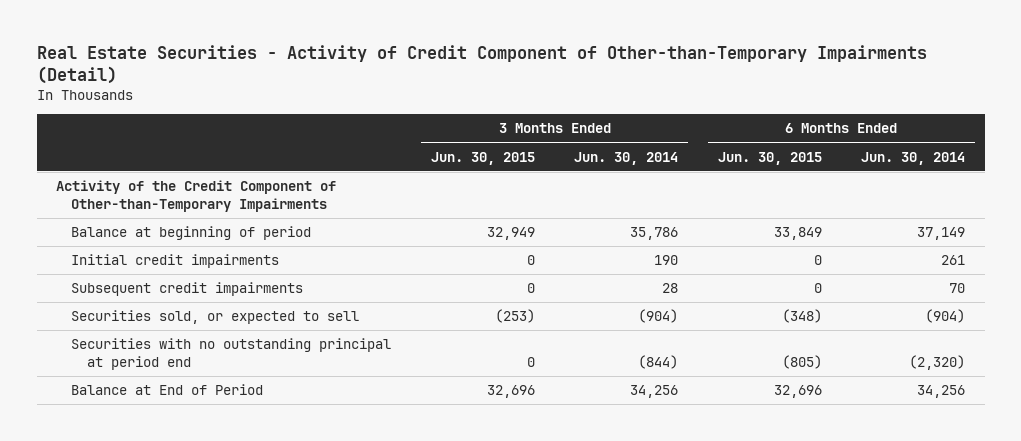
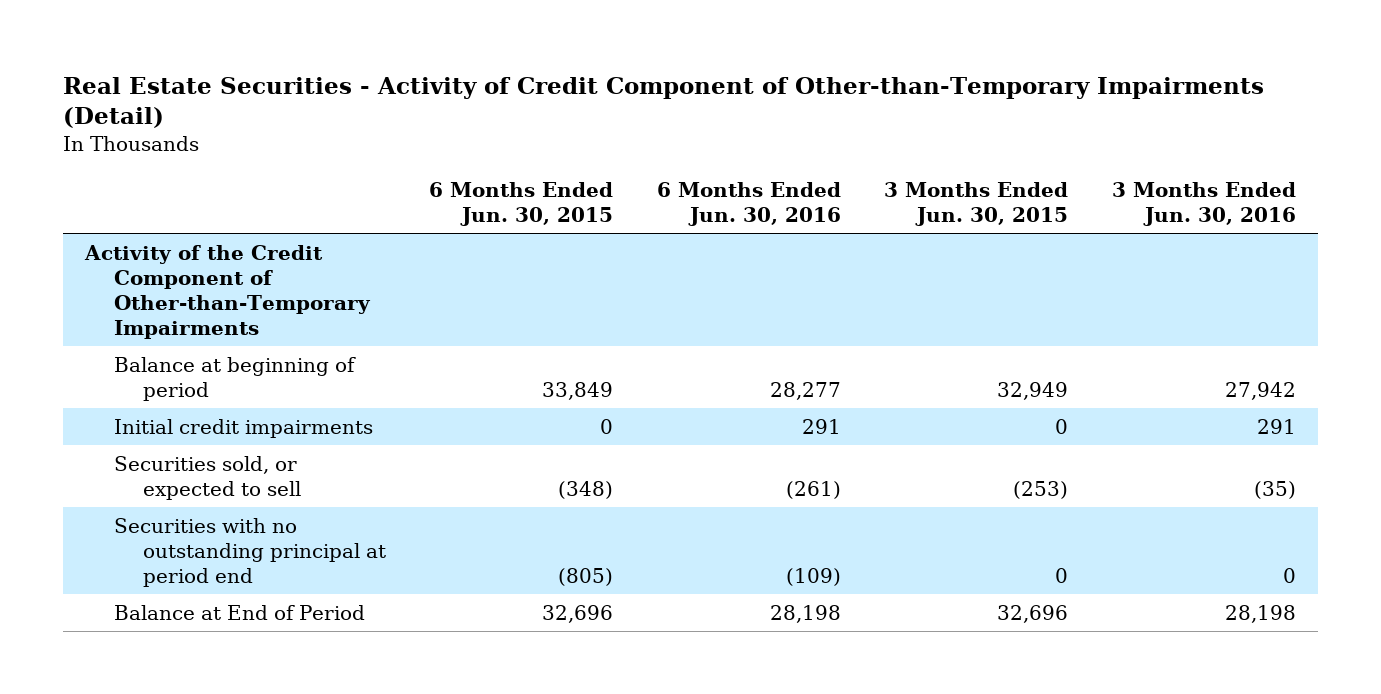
- | 3 Months Ended Jun. 30, 2015 | 3 Months Ended Jun. 30, 2014 | 6 Months Ended Jun. 30, 2015 | 6 Months Ended Jun. 30, 2014
+ | 6 Months Ended Jun. 30, 2015 | 6 Months Ended Jun. 30, 2016 | 3 Months Ended Jun. 30, 2015 | 3 Months Ended Jun. 30, 2016
- Subsequent credit impairments | 0 | 28 | 0 | 70

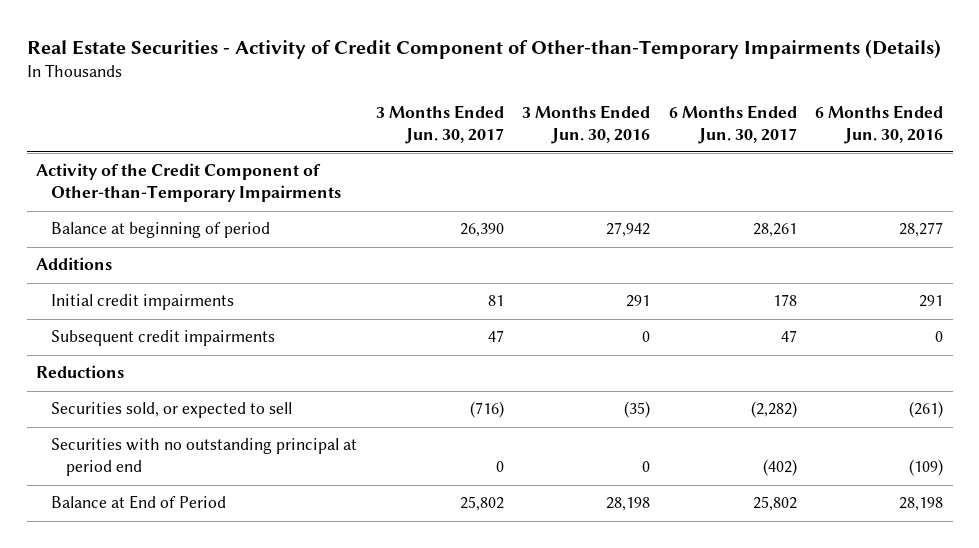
- Real Estate Securities - Activity of Credit Component of Other-than-Temporary Impairments (Detail)
+ Real Estate Securities - Activity of Credit Component of Other-than-Temporary Impairments (Details)
- | 6 Months Ended Jun. 30, 2015 | 6 Months Ended Jun. 30, 2016 | 3 Months Ended Jun. 30, 2015 | 3 Months Ended Jun. 30, 2016
+ | 3 Months Ended Jun. 30, 2017 | 3 Months Ended Jun. 30, 2016 | 6 Months Ended Jun. 30, 2017 | 6 Months Ended Jun. 30, 2016
+ Additions
+ Subsequent credit impairments | 47 | 0 | 47 | 0
+ Reductions

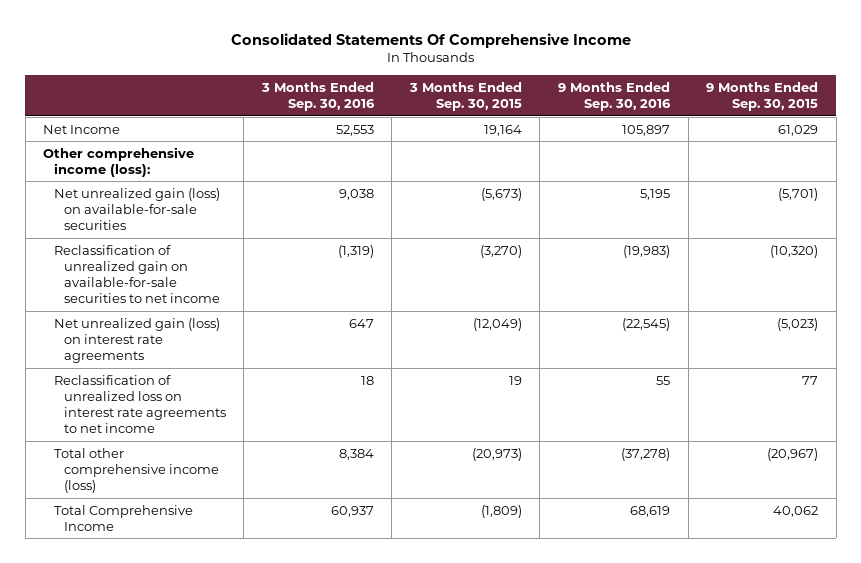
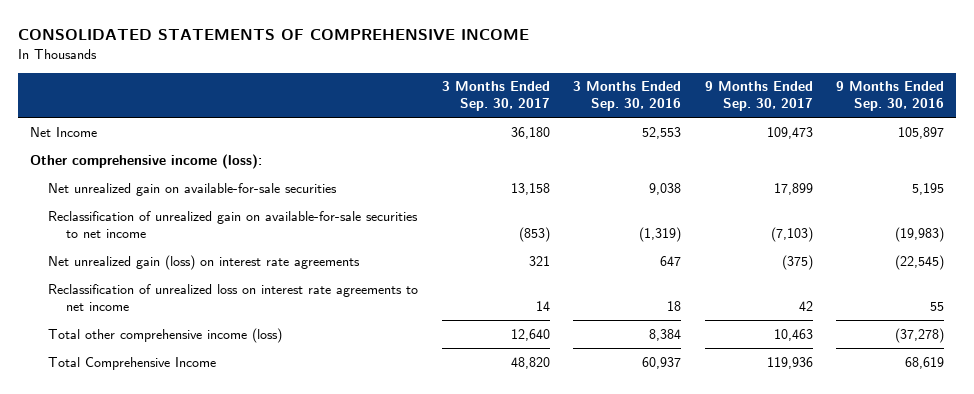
- Consolidated Statements Of Comprehensive Income
+ CONSOLIDATED STATEMENTS OF COMPREHENSIVE INCOME
- | 3 Months Ended Sep. 30, 2016 | 3 Months Ended Sep. 30, 2015 | 9 Months Ended Sep. 30, 2016 | 9 Months Ended Sep. 30, 2015
+ | 3 Months Ended Sep. 30, 2017 | 3 Months Ended Sep. 30, 2016 | 9 Months Ended Sep. 30, 2017 | 9 Months Ended Sep. 30, 2016
- Net unrealized gain (loss) on available-for-sale securities | 9,038 | (5,673) | 5,195 | (5,701)
+ Net unrealized gain on available-for-sale securities | 13,158 | 9,038 | 17,899 | 5,195

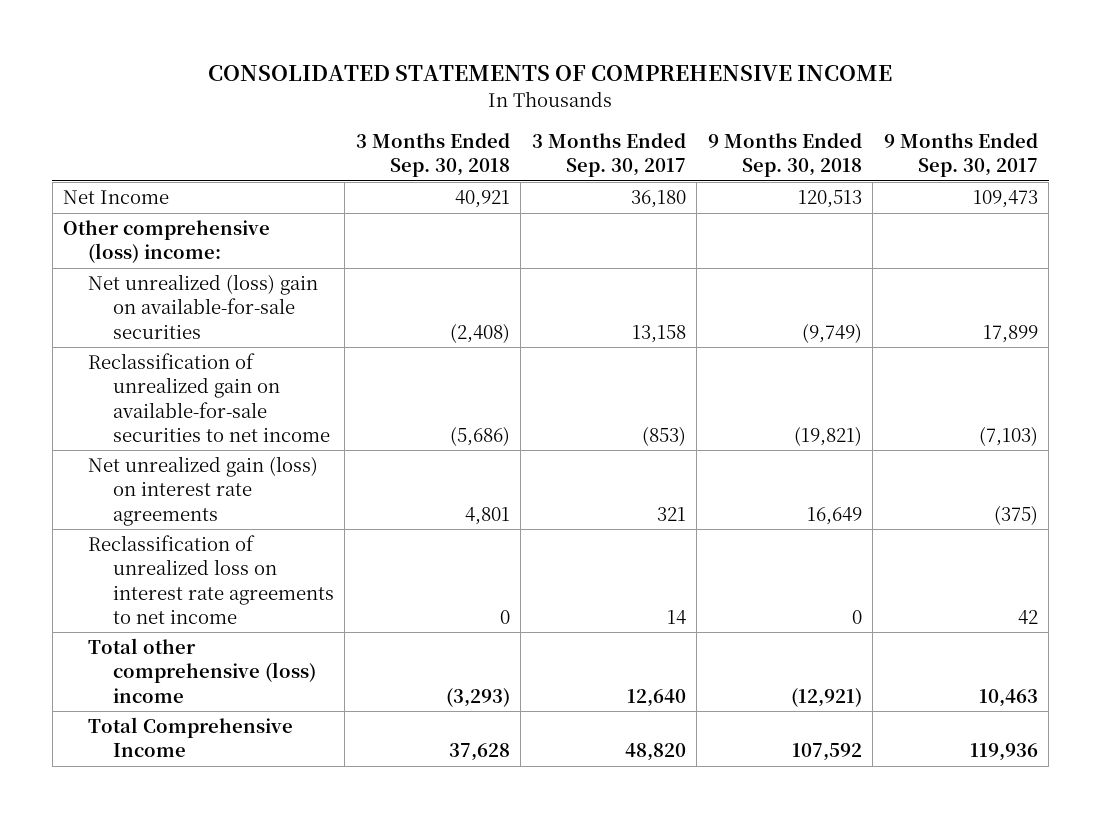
- | 3 Months Ended Sep. 30, 2017 | 3 Months Ended Sep. 30, 2016 | 9 Months Ended Sep. 30, 2017 | 9 Months Ended Sep. 30, 2016
+ | 3 Months Ended Sep. 30, 2018 | 3 Months Ended Sep. 30, 2017 | 9 Months Ended Sep. 30, 2018 | 9 Months Ended Sep. 30, 2017
- Other comprehensive income (loss):
- Net unrealized gain on available-for-sale securities | 13,158 | 9,038 | 17,899 | 5,195
+ Other comprehensive (loss) income:
+ Net unrealized (loss) gain on available-for-sale securities | (2,408) | 13,158 | (9,749) | 17,899
- Total other comprehensive income (loss) | 12,640 | 8,384 | 10,463 | (37,278)
+ Total other comprehensive (loss) income | (3,293) | 12,640 | (12,921) | 10,463

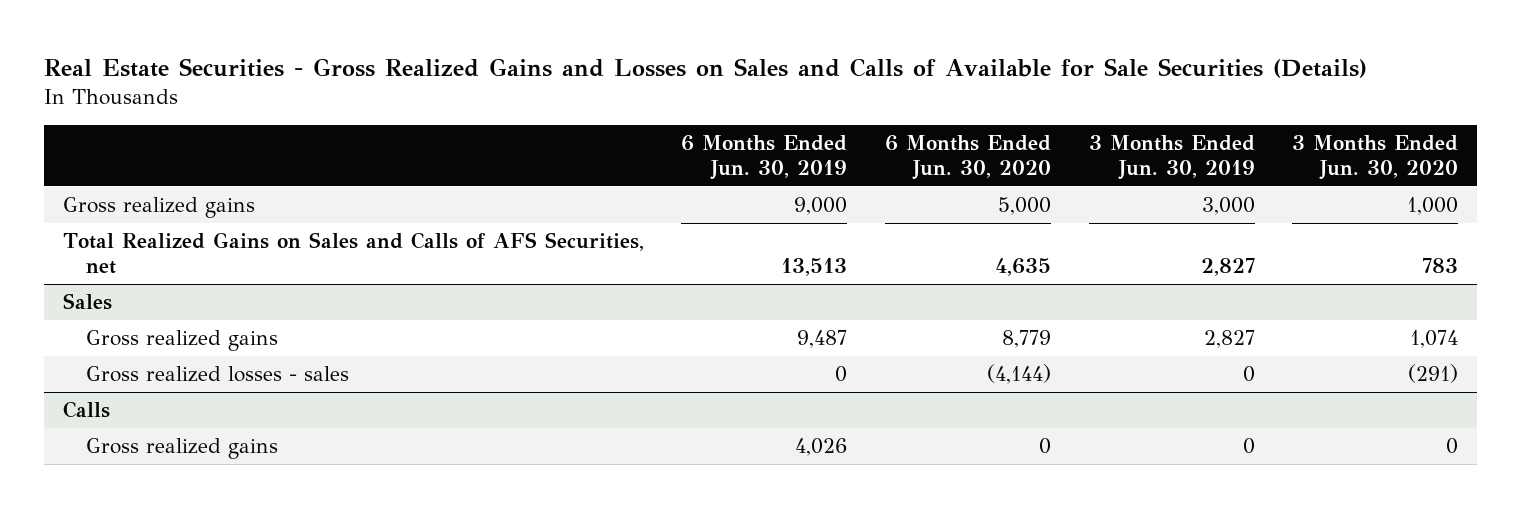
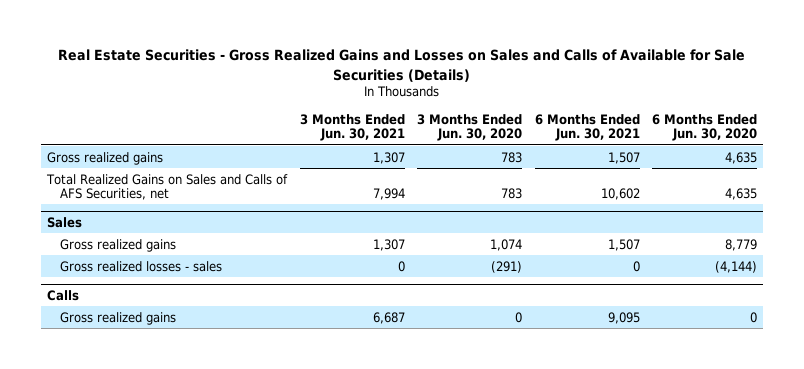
- | 6 Months Ended Jun. 30, 2019 | 6 Months Ended Jun. 30, 2020 | 3 Months Ended Jun. 30, 2019 | 3 Months Ended Jun. 30, 2020
+ | 3 Months Ended Jun. 30, 2021 | 3 Months Ended Jun. 30, 2020 | 6 Months Ended Jun. 30, 2021 | 6 Months Ended Jun. 30, 2020
- Gross realized gains | 9,000 | 5,000 | 3,000 | 1,000
+ Gross realized gains | 1,307 | 783 | 1,507 | 4,635

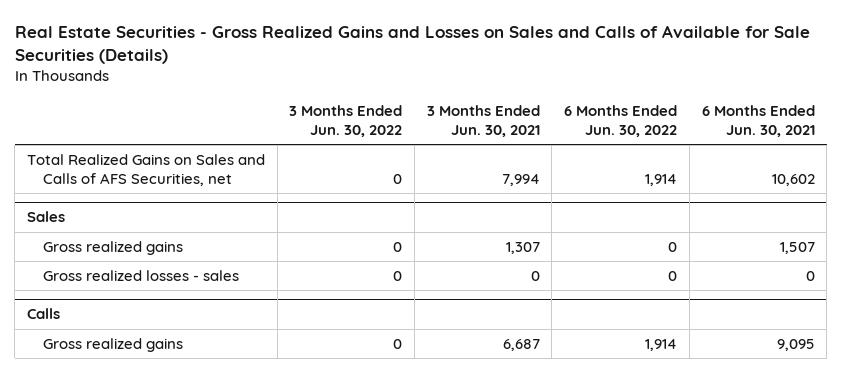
- | 3 Months Ended Jun. 30, 2021 | 3 Months Ended Jun. 30, 2020 | 6 Months Ended Jun. 30, 2021 | 6 Months Ended Jun. 30, 2020
+ | 3 Months Ended Jun. 30, 2022 | 3 Months Ended Jun. 30, 2021 | 6 Months Ended Jun. 30, 2022 | 6 Months Ended Jun. 30, 2021
- Gross realized gains | 1,307 | 783 | 1,507 | 4,635

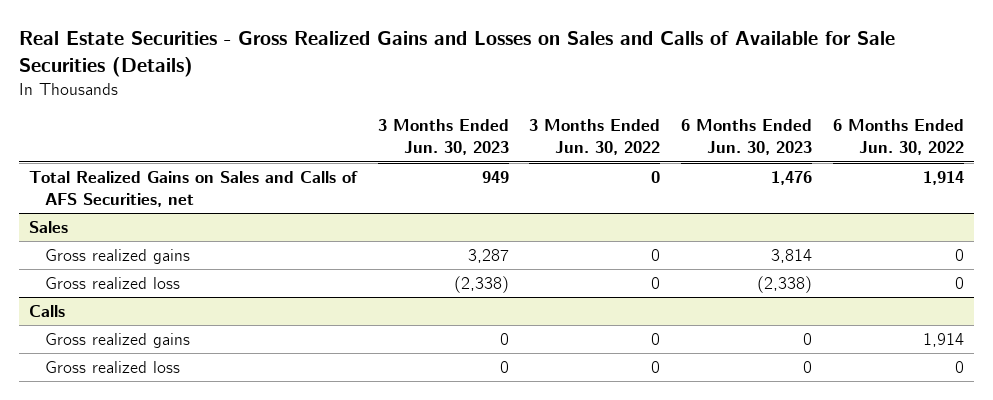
- | 3 Months Ended Jun. 30, 2022 | 3 Months Ended Jun. 30, 2021 | 6 Months Ended Jun. 30, 2022 | 6 Months Ended Jun. 30, 2021
+ | 3 Months Ended Jun. 30, 2023 | 3 Months Ended Jun. 30, 2022 | 6 Months Ended Jun. 30, 2023 | 6 Months Ended Jun. 30, 2022
@ Sales
- Gross realized losses - sales | 0 | 0 | 0 | 0
+ Gross realized loss | (2,338) | 0 | (2,338) | 0
@ Calls
+ Gross realized loss | 0 | 0 | 0 | 0

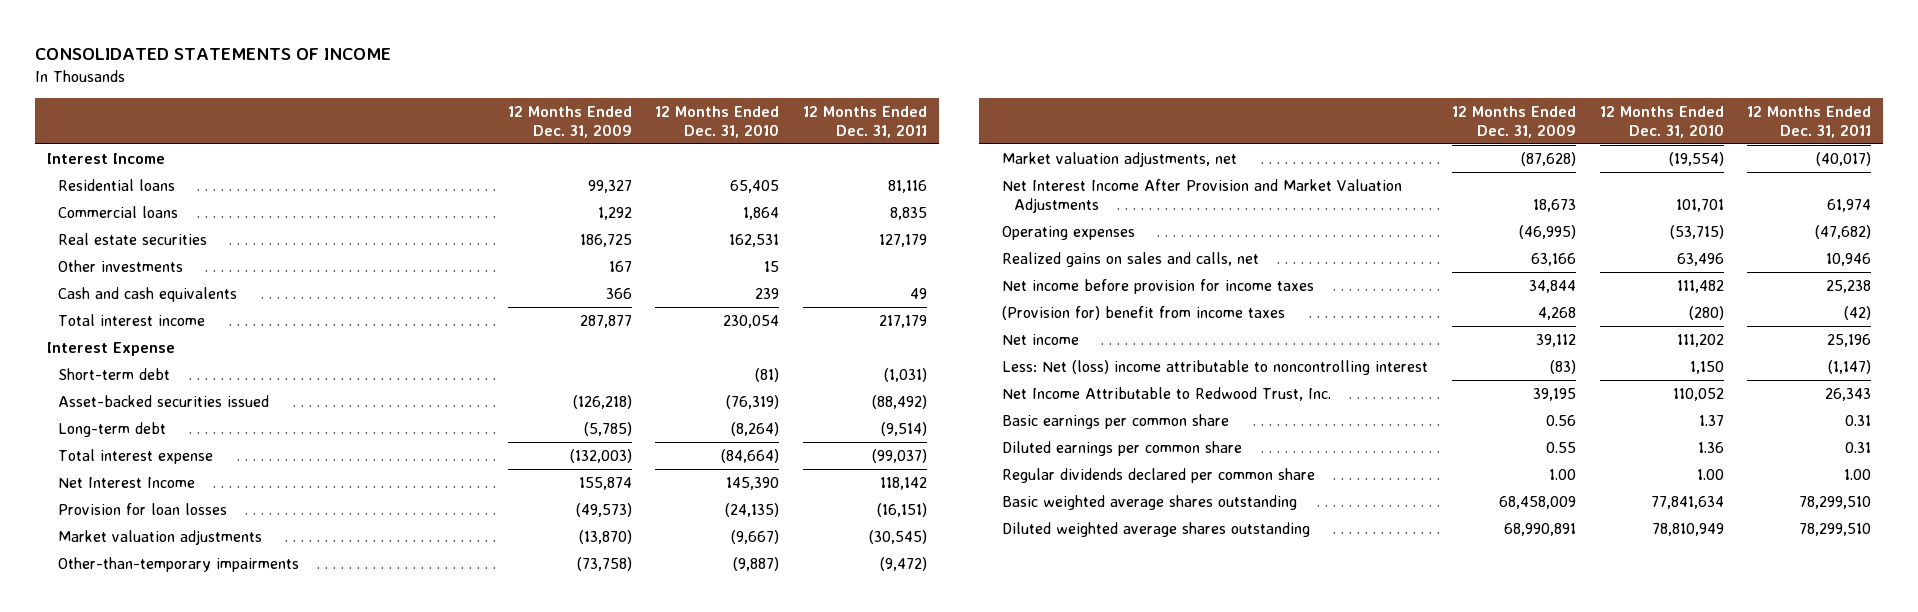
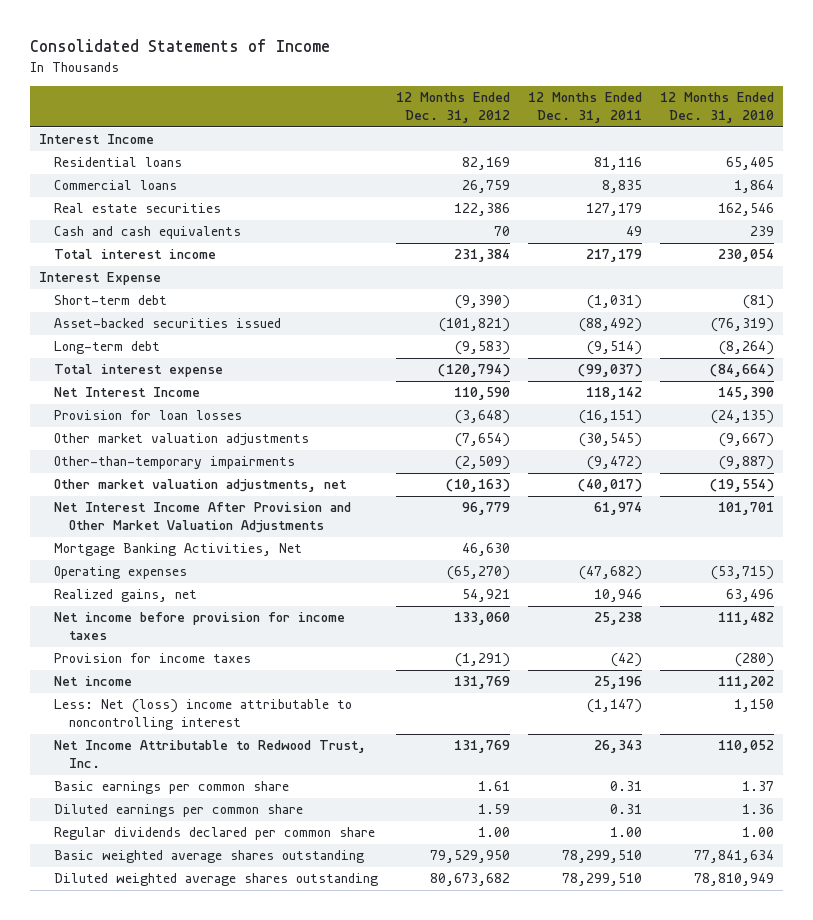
- CONSOLIDATED STATEMENTS OF INCOME
+ Consolidated Statements of Income
- | 12 Months Ended Dec. 31, 2009 | 12 Months Ended Dec. 31, 2010 | 12 Months Ended Dec. 31, 2011
+ | 12 Months Ended Dec. 31, 2012 | 12 Months Ended Dec. 31, 2011 | 12 Months Ended Dec. 31, 2010
- Real estate securities | 186,725 | 162,531 | 127,179
- Other investments | 167 | 15 |
+ Real estate securities | 122,386 | 127,179 | 162,546
- Market valuation adjustments | (13,870) | (9,667) | (30,545)
+ Other market valuation adjustments | (7,654) | (30,545) | (9,667)
- Market valuation adjustments, net | (87,628) | (19,554) | (40,017)
- Net Interest Income After Provision and Market Valuation Adjustments | 18,673 | 101,701 | 61,974
+ Other market valuation adjustments, net | (10,163) | (40,017) | (19,554)
+ Net Interest Income After Provision and Other Market Valuation Adjustments | 96,779 | 61,974 | 101,701
+ Mortgage Banking Activities, Net | 46,630 | |
- Realized gains on sales and calls, net | 63,166 | 63,496 | 10,946
+ Realized gains, net | 54,921 | 10,946 | 63,496
- (Provision for) benefit from income taxes | 4,268 | (280) | (42)
+ Provision for income taxes | (1,291) | (42) | (280)

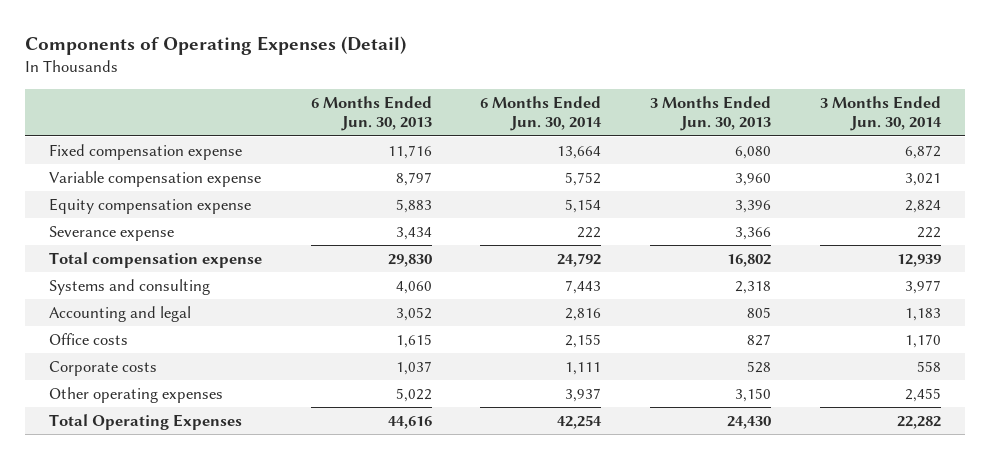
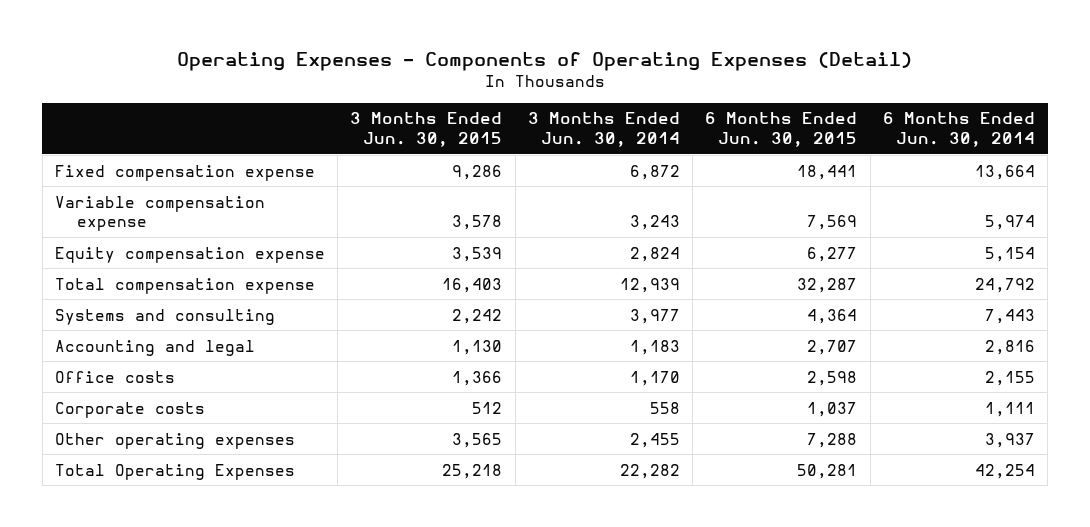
- Components of Operating Expenses (Detail)
+ Operating Expenses - Components of Operating Expenses (Detail)
- | 6 Months Ended Jun. 30, 2013 | 6 Months Ended Jun. 30, 2014 | 3 Months Ended Jun. 30, 2013 | 3 Months Ended Jun. 30, 2014
+ | 3 Months Ended Jun. 30, 2015 | 3 Months Ended Jun. 30, 2014 | 6 Months Ended Jun. 30, 2015 | 6 Months Ended Jun. 30, 2014
- Variable compensation expense | 8,797 | 5,752 | 3,960 | 3,021
+ Variable compensation expense | 3,578 | 3,243 | 7,569 | 5,974
- Severance expense | 3,434 | 222 | 3,366 | 222

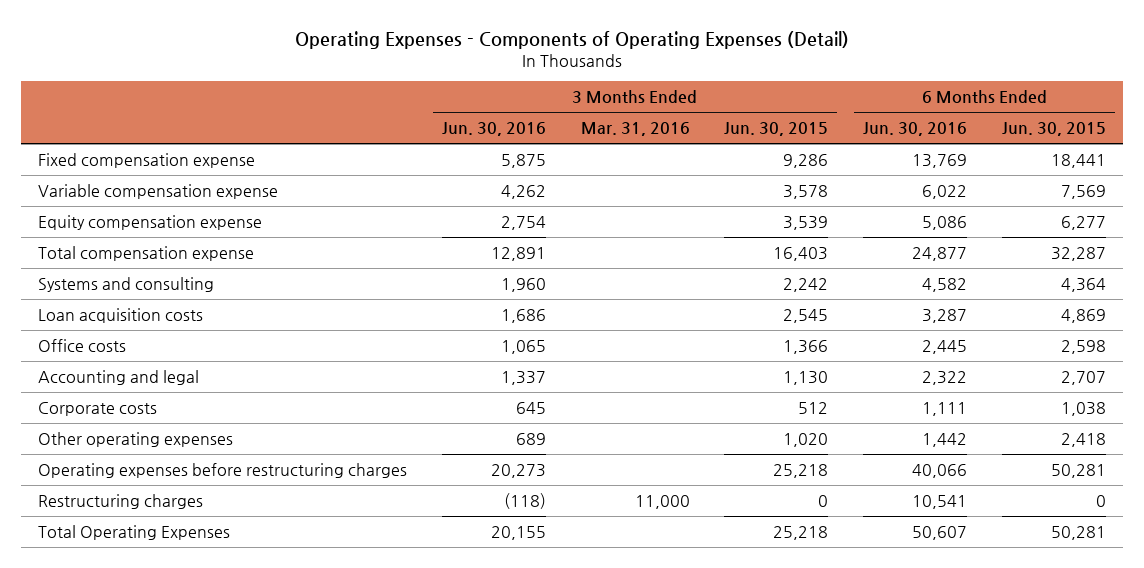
- | 3 Months Ended Jun. 30, 2015 | 3 Months Ended Jun. 30, 2014 | 6 Months Ended Jun. 30, 2015 | 6 Months Ended Jun. 30, 2014
+ | 3 Months Ended Jun. 30, 2016 | 3 Months Ended Mar. 31, 2016 | 3 Months Ended Jun. 30, 2015 | 6 Months Ended Jun. 30, 2016 | 6 Months Ended Jun. 30, 2015
+ Loan acquisition costs | 1,686 | | 2,545 | 3,287 | 4,869
- Corporate costs | 512 | 558 | 1,037 | 1,111
- Other operating expenses | 3,565 | 2,455 | 7,288 | 3,937
moved down: Accounting and legal | 1,337 | | 1,130 | 2,322 | 2,707
+ Corporate costs | 645 | | 512 | 1,111 | 1,038
+ Other operating expenses | 689 | | 1,020 | 1,442 | 2,418
+ Operating expenses before restructuring charges | 20,273 | | 25,218 | 40,066 | 50,281
+ Restructuring charges | (118) | 11,000 | 0 | 10,541 | 0

